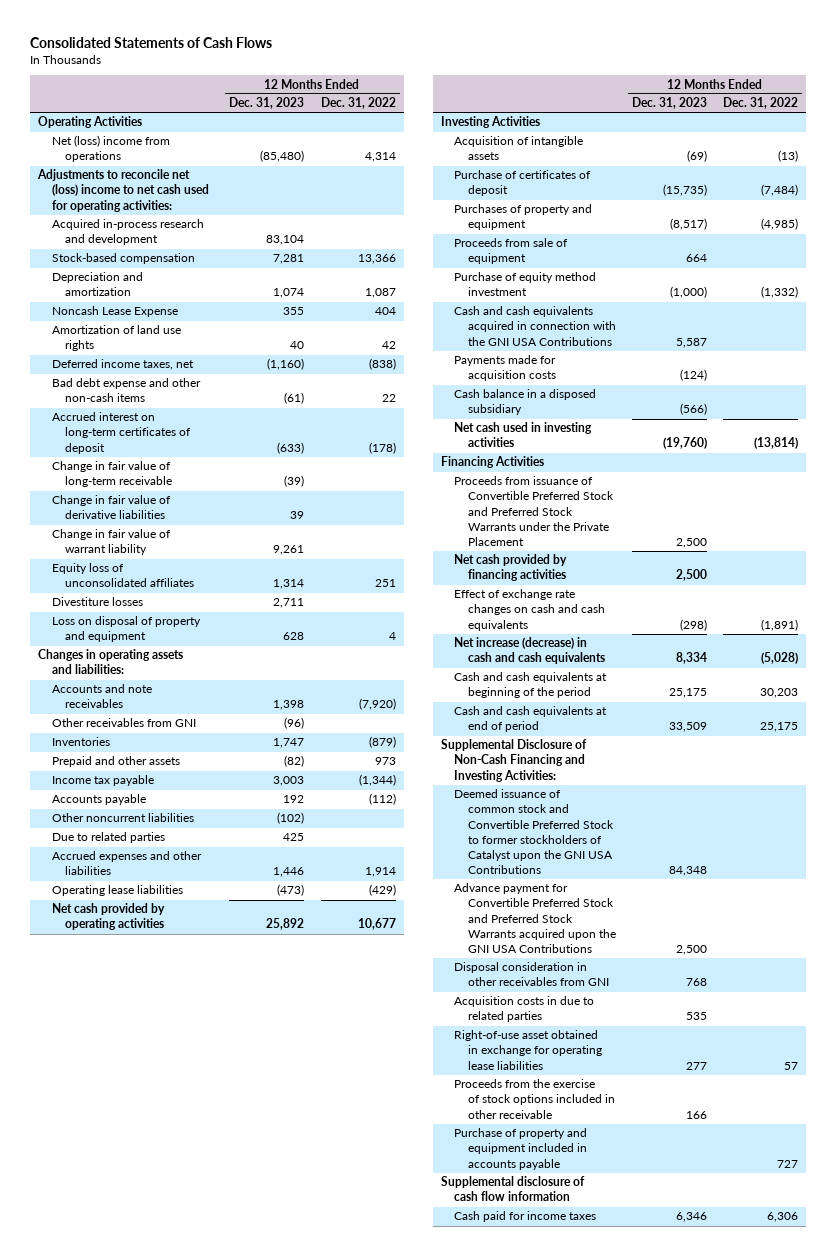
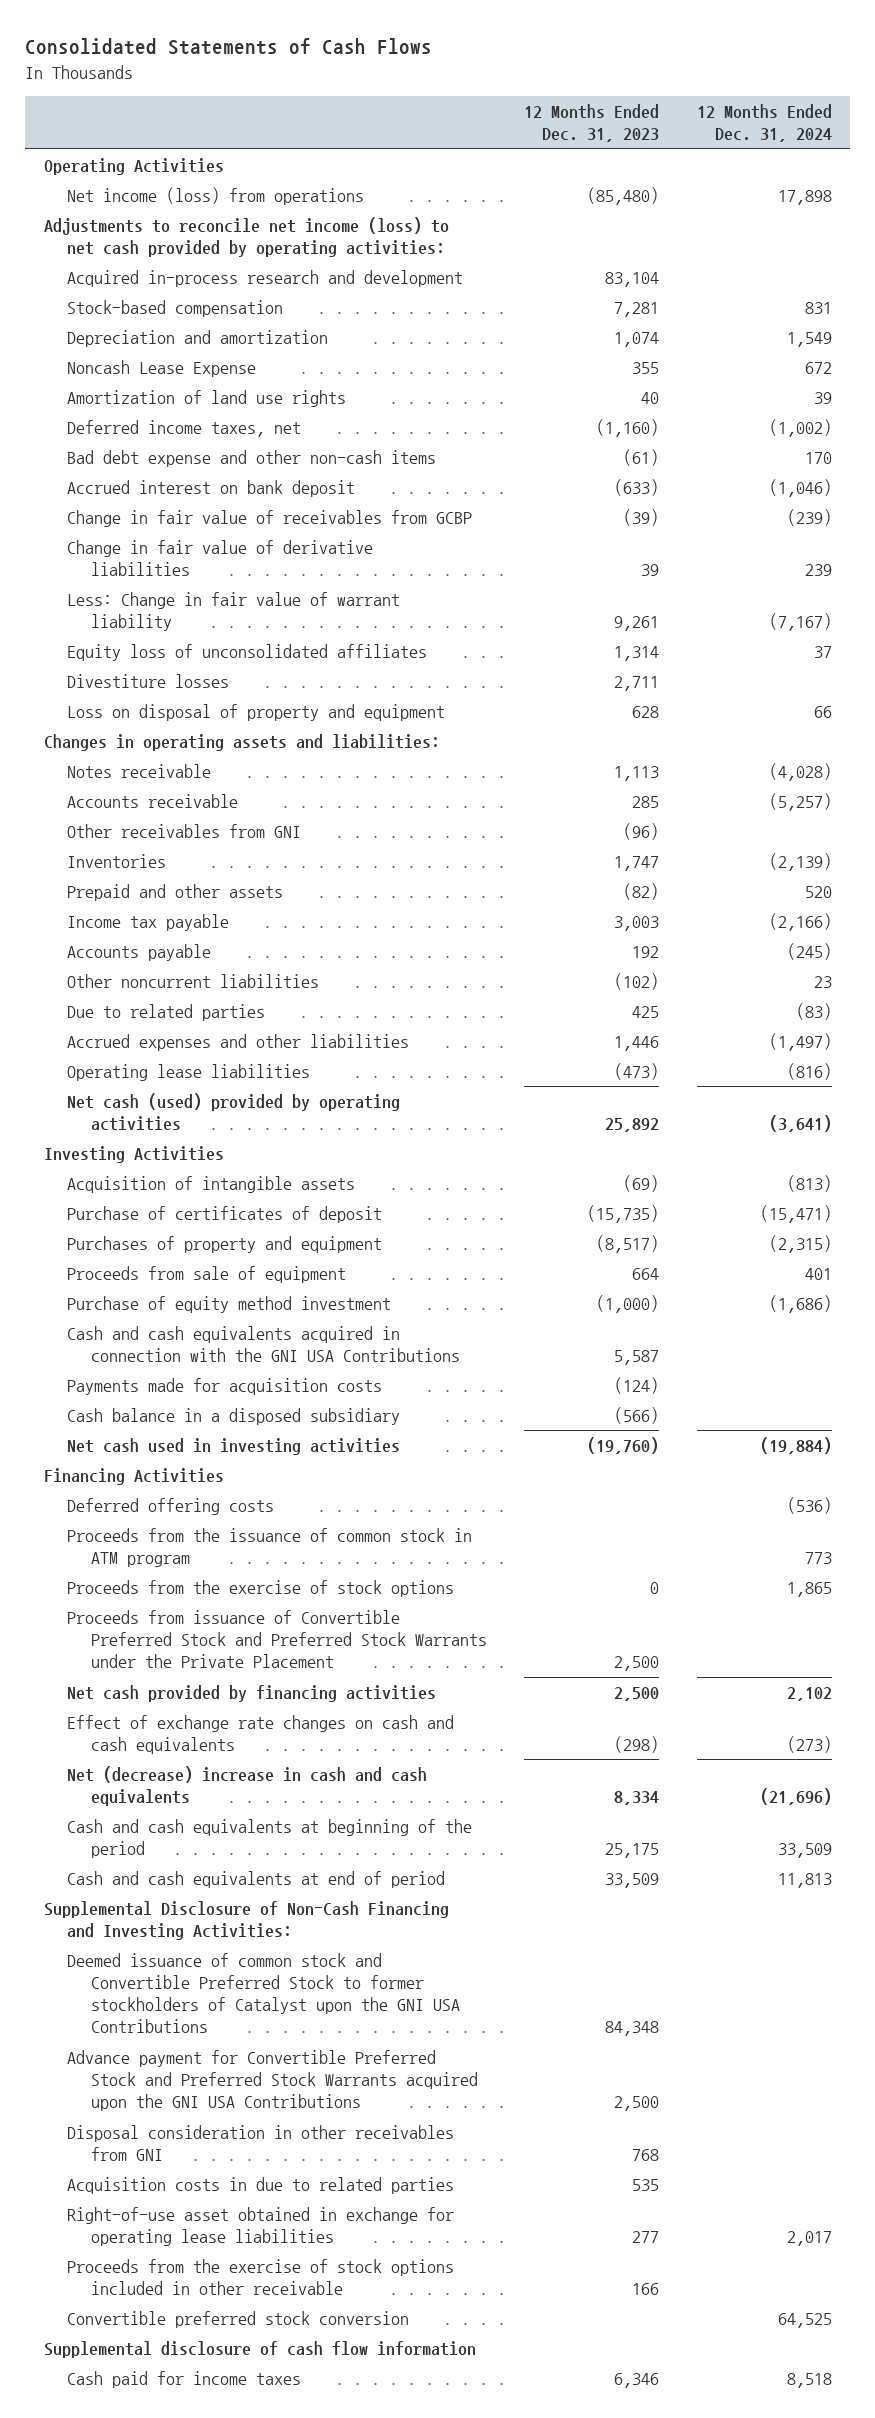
- | 12 Months Ended Dec. 31, 2023 | 12 Months Ended Dec. 31, 2022
+ | 12 Months Ended Dec. 31, 2023 | 12 Months Ended Dec. 31, 2024
- Net (loss) income from operations | (85,480) | 4,314
- Adjustments to reconcile net (loss) income to net cash used for operating activities:
+ Net income (loss) from operations | (85,480) | 17,898
+ Adjustments to reconcile net income (loss) to net cash provided by operating activities:
- Accrued interest on long-term certificates of deposit | (633) | (178)
- Change in fair value of long-term receivable | (39) |
+ Accrued interest on bank deposit | (633) | (1,046)
+ Change in fair value of receivables from GCBP | (39) | (239)
- Change in fair value of warrant liability | 9,261 |
+ Less: Change in fair value of warrant liability | 9,261 | (7,167)
- Accounts and note receivables | 1,398 | (7,920)
+ Notes receivable | 1,113 | (4,028)
+ Accounts receivable | 285 | (5,257)
- Net cash provided by operating activities | 25,892 | 10,677
+ Net cash (used) provided by operating activities | 25,892 | (3,641)
+ Deferred offering costs | | (536)
+ Proceeds from the issuance of common stock in ATM program | | 773
+ Proceeds from the exercise of stock options | 0 | 1,865
- Net increase (decrease) in cash and cash equivalents | 8,334 | (5,028)
+ Net (decrease) increase in cash and cash equivalents | 8,334 | (21,696)
- Purchase of property and equipment included in accounts payable | | 727
+ Convertible preferred stock conversion | | 64,525

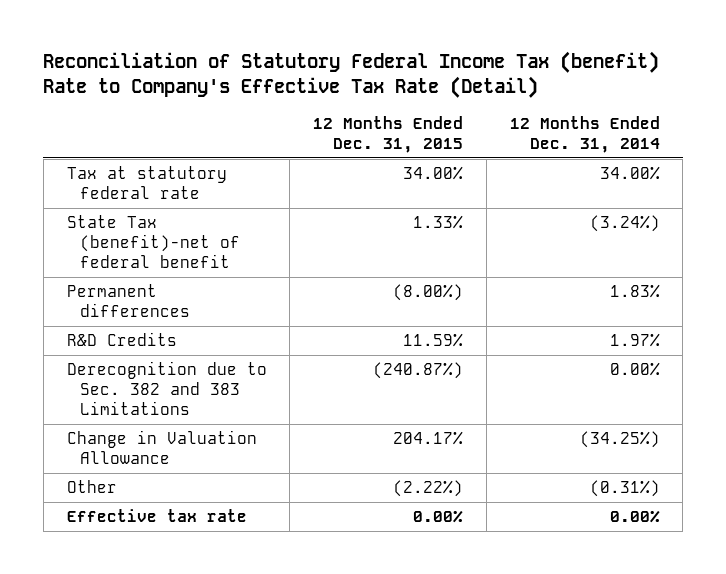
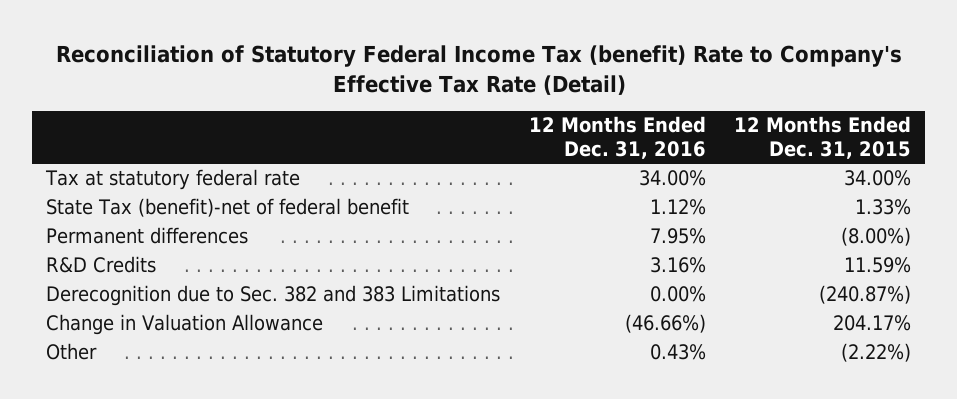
- | 12 Months Ended Dec. 31, 2015 | 12 Months Ended Dec. 31, 2014
+ | 12 Months Ended Dec. 31, 2016 | 12 Months Ended Dec. 31, 2015
- Effective tax rate | 0.00% | 0.00%

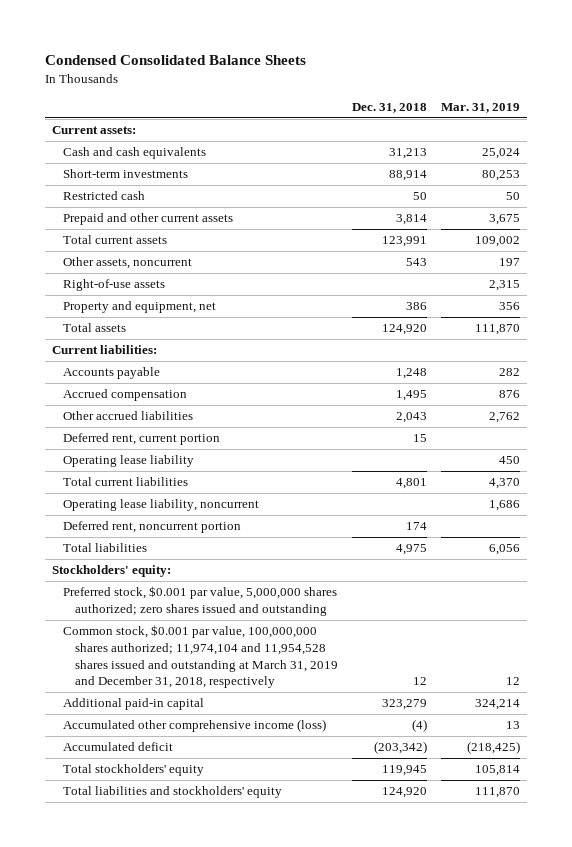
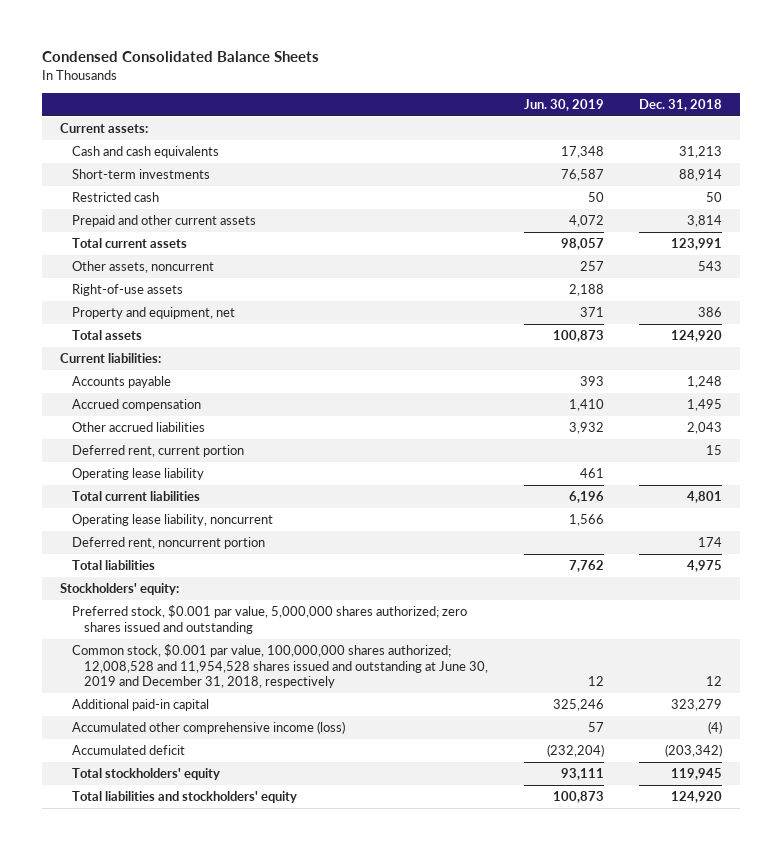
- | Dec. 31, 2018 | Mar. 31, 2019
+ | Jun. 30, 2019 | Dec. 31, 2018
- Common stock, $0.001 par value, 100,000,000 shares authorized; 11,974,104 and 11,954,528 shares issued and outstanding at March 31, 2019 and December 31, 2018, respectively | 12 | 12
+ Common stock, $0.001 par value, 100,000,000 shares authorized; 12,008,528 and 11,954,528 shares issued and outstanding at June 30, 2019 and December 31, 2018, respectively | 12 | 12

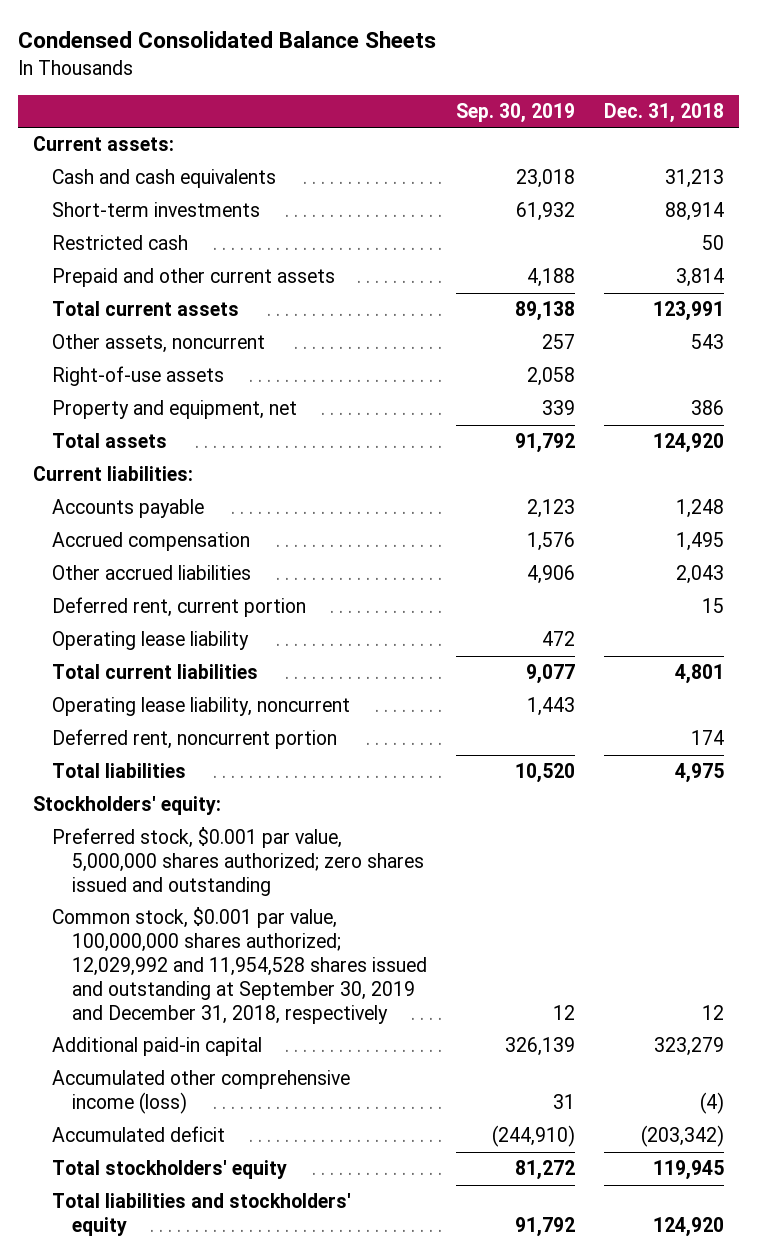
- | Jun. 30, 2019 | Dec. 31, 2018
+ | Sep. 30, 2019 | Dec. 31, 2018
- Common stock, $0.001 par value, 100,000,000 shares authorized; 12,008,528 and 11,954,528 shares issued and outstanding at June 30, 2019 and December 31, 2018, respectively | 12 | 12
+ Common stock, $0.001 par value, 100,000,000 shares authorized; 12,029,992 and 11,954,528 shares issued and outstanding at September 30, 2019 and December 31, 2018, respectively | 12 | 12

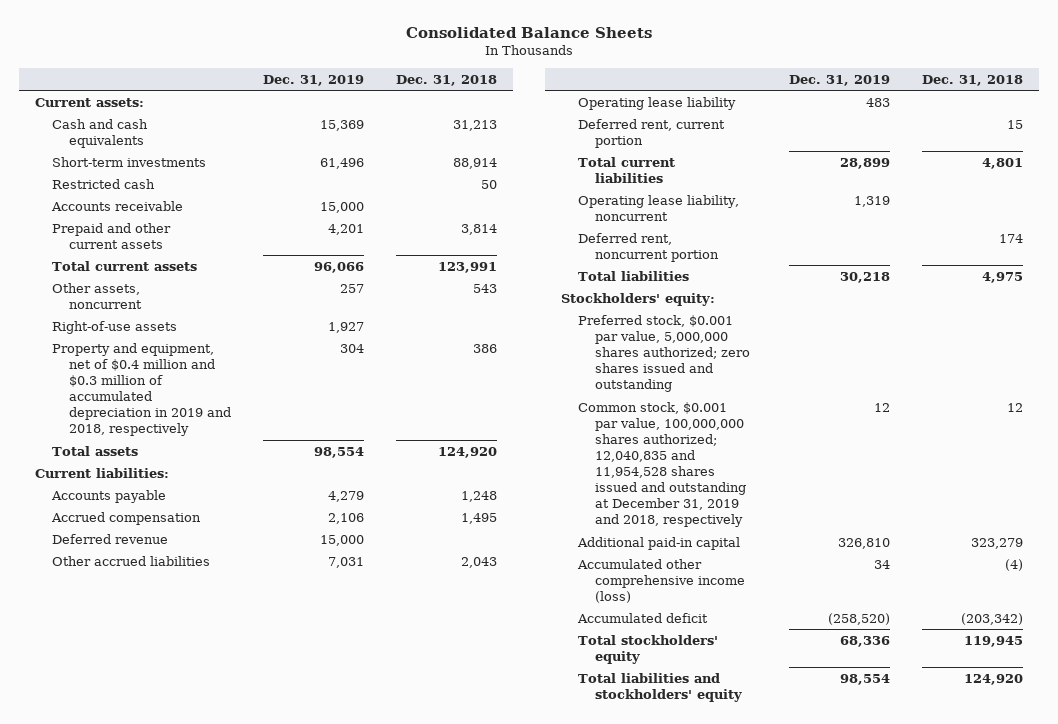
- Condensed Consolidated Balance Sheets
+ Consolidated Balance Sheets
- | Sep. 30, 2019 | Dec. 31, 2018
+ | Dec. 31, 2019 | Dec. 31, 2018
+ Accounts receivable | 15,000 |
- Property and equipment, net | 339 | 386
+ Property and equipment, net of $0.4 million and $0.3 million of accumulated depreciation in 2019 and 2018, respectively | 304 | 386
+ Deferred revenue | 15,000 |
moved down: Deferred rent, current portion | | 15
- Common stock, $0.001 par value, 100,000,000 shares authorized; 12,029,992 and 11,954,528 shares issued and outstanding at September 30, 2019 and December 31, 2018, respectively | 12 | 12
+ Common stock, $0.001 par value, 100,000,000 shares authorized; 12,040,835 and 11,954,528 shares issued and outstanding at December 31, 2019 and 2018, respectively | 12 | 12

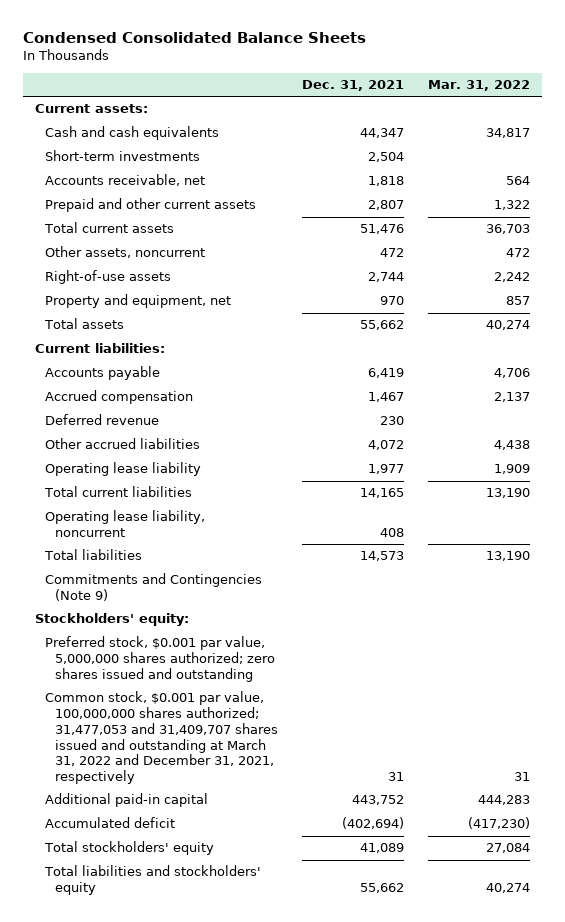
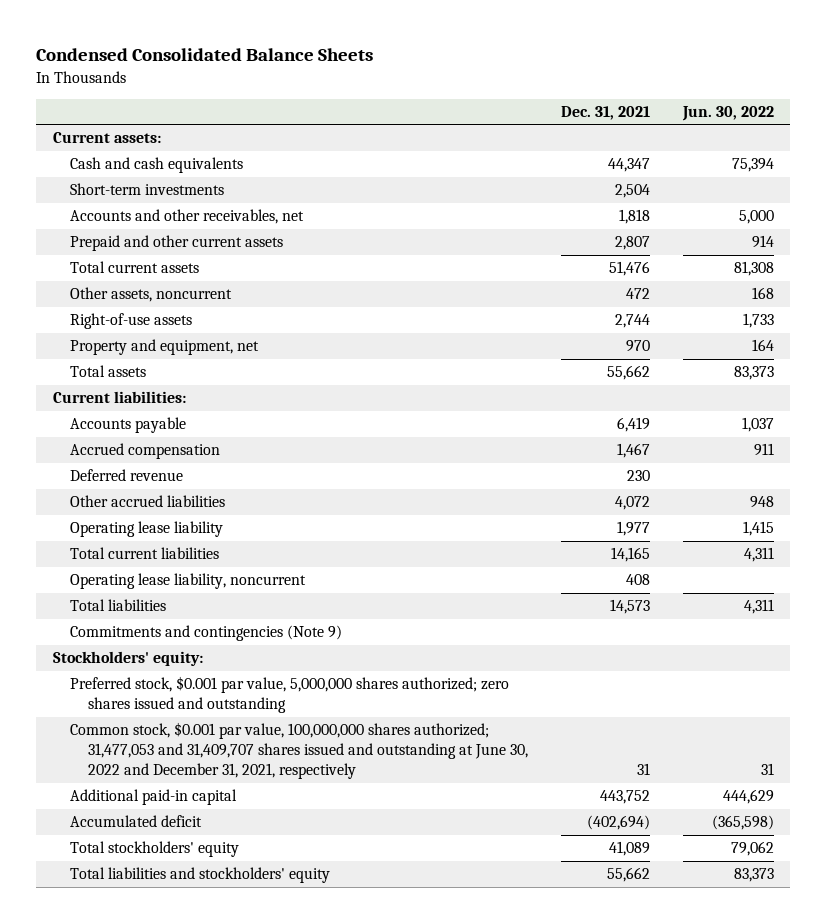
- | Dec. 31, 2021 | Mar. 31, 2022
+ | Dec. 31, 2021 | Jun. 30, 2022
- Accounts receivable, net | 1,818 | 564
+ Accounts and other receivables, net | 1,818 | 5,000
- Commitments and Contingencies (Note 9)
+ Commitments and contingencies (Note 9)
- Common stock, $0.001 par value, 100,000,000 shares authorized; 31,477,053 and 31,409,707 shares issued and outstanding at March 31, 2022 and December 31, 2021, respectively | 31 | 31
+ Common stock, $0.001 par value, 100,000,000 shares authorized; 31,477,053 and 31,409,707 shares issued and outstanding at June 30, 2022 and December 31, 2021, respectively | 31 | 31

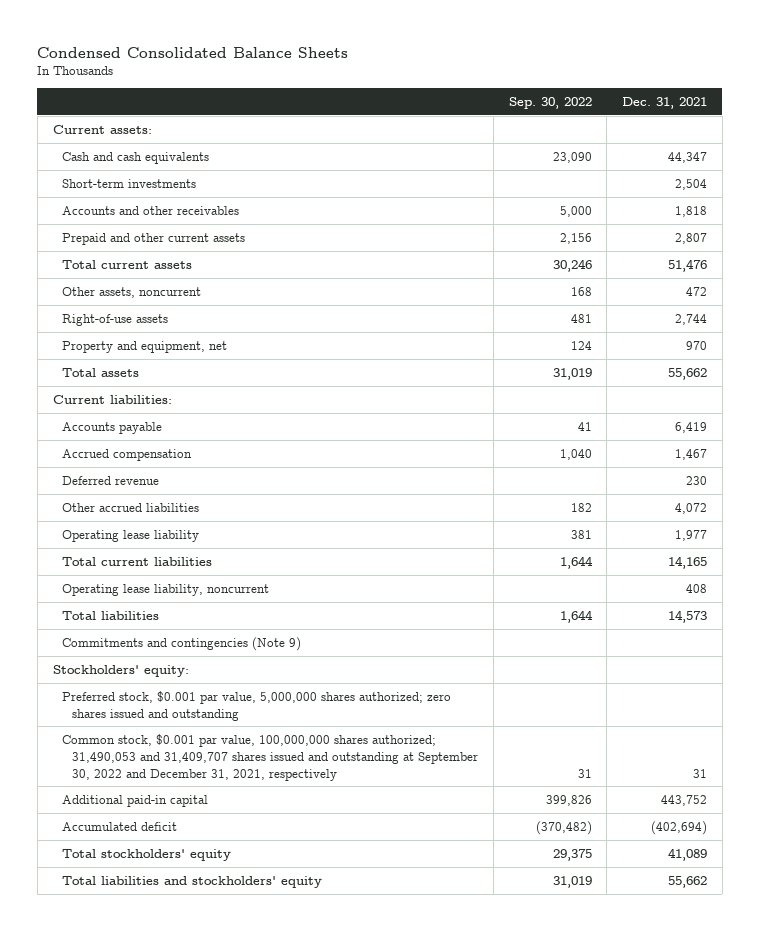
- | Dec. 31, 2021 | Jun. 30, 2022
+ | Sep. 30, 2022 | Dec. 31, 2021
- Accounts and other receivables, net | 1,818 | 5,000
+ Accounts and other receivables | 5,000 | 1,818
- Common stock, $0.001 par value, 100,000,000 shares authorized; 31,477,053 and 31,409,707 shares issued and outstanding at June 30, 2022 and December 31, 2021, respectively | 31 | 31
+ Common stock, $0.001 par value, 100,000,000 shares authorized; 31,490,053 and 31,409,707 shares issued and outstanding at September 30, 2022 and December 31, 2021, respectively | 31 | 31

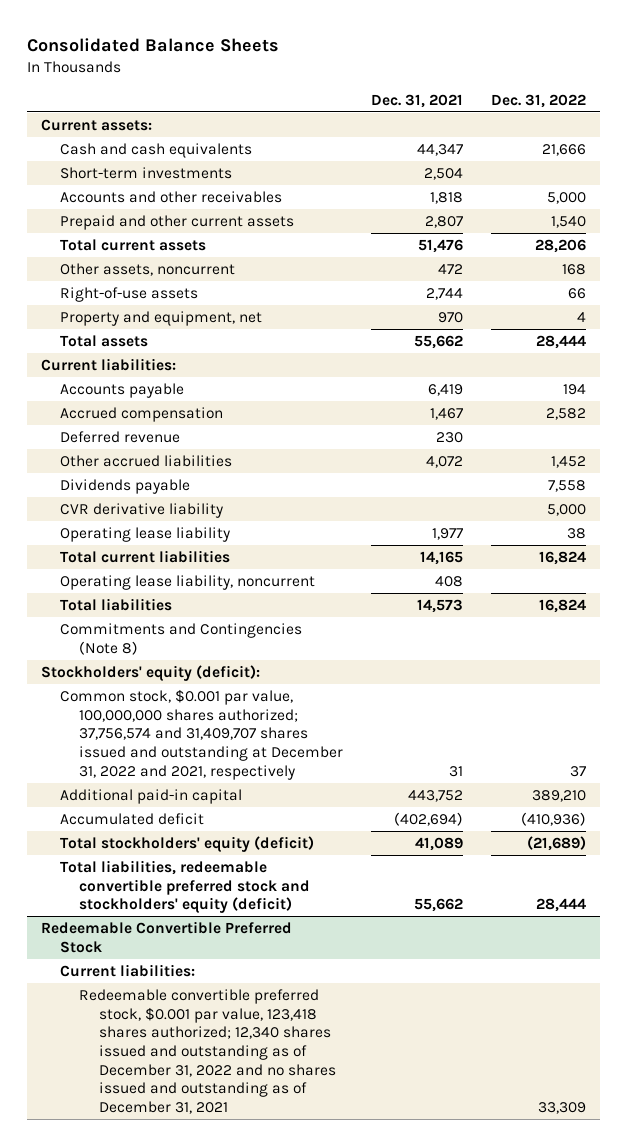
- Condensed Consolidated Balance Sheets
+ Consolidated Balance Sheets
- | Sep. 30, 2022 | Dec. 31, 2021
+ | Dec. 31, 2021 | Dec. 31, 2022
+ Dividends payable | | 7,558
+ CVR derivative liability | | 5,000
- Commitments and contingencies (Note 9)
- Stockholders' equity:
- Preferred stock, $0.001 par value, 5,000,000 shares authorized; zero shares issued and outstanding
- Common stock, $0.001 par value, 100,000,000 shares authorized; 31,490,053 and 31,409,707 shares issued and outstanding at September 30, 2022 and December 31, 2021, respectively | 31 | 31
+ Commitments and Contingencies (Note 8)
+ Stockholders' equity (deficit):
+ Common stock, $0.001 par value, 100,000,000 shares authorized; 37,756,574 and 31,409,707 shares issued and outstanding at December 31, 2022 and 2021, respectively | 31 | 37
- Total stockholders' equity | 29,375 | 41,089
- Total liabilities and stockholders' equity | 31,019 | 55,662
+ Total stockholders' equity (deficit) | 41,089 | (21,689)
+ Total liabilities, redeemable convertible preferred stock and stockholders' equity (deficit) | 55,662 | 28,444
+ Redeemable Convertible Preferred Stock
+ Current liabilities:
+ Redeemable convertible preferred stock, $0.001 par value, 123,418 shares authorized; 12,340 shares issued and outstanding as of December 31, 2022 and no shares issued and outstanding as of December 31, 2021 | | 33,309

